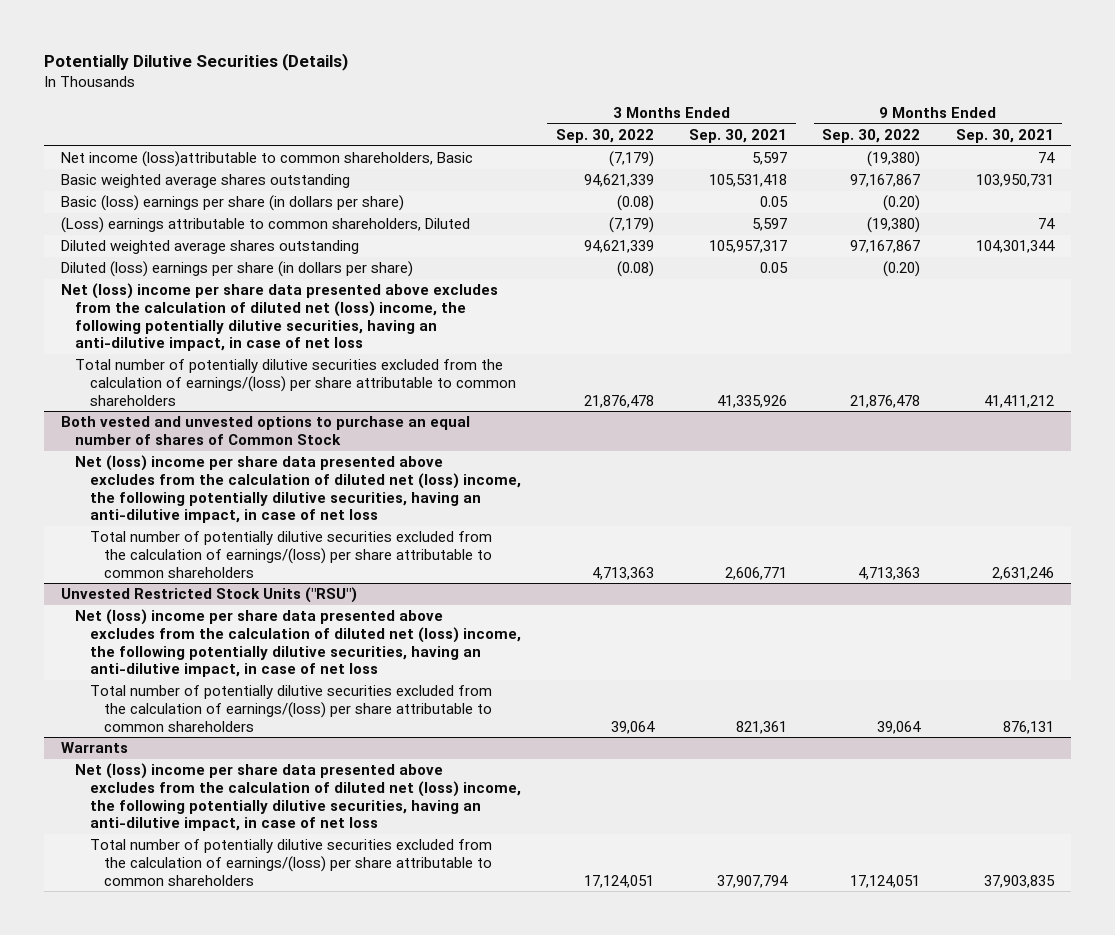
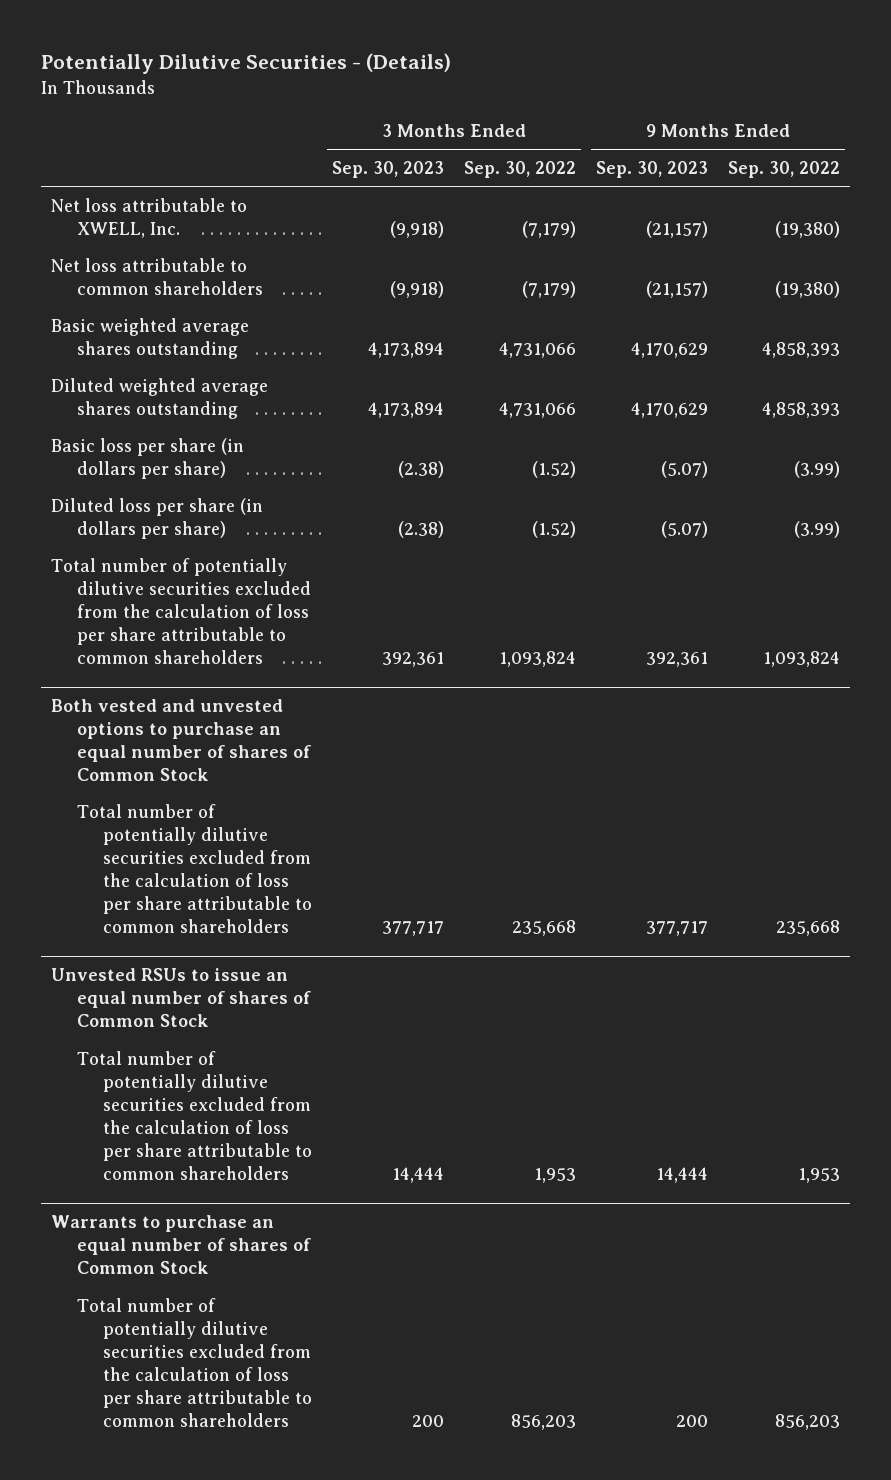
- Potentially Dilutive Securities (Details)
+ Potentially Dilutive Securities - (Details)
- | 3 Months Ended Sep. 30, 2022 | 3 Months Ended Sep. 30, 2021 | 9 Months Ended Sep. 30, 2022 | 9 Months Ended Sep. 30, 2021
+ | 3 Months Ended Sep. 30, 2023 | 3 Months Ended Sep. 30, 2022 | 9 Months Ended Sep. 30, 2023 | 9 Months Ended Sep. 30, 2022
- Net income (loss)attributable to common shareholders, Basic | (7,179) | 5,597 | (19,380) | 74
- Basic weighted average shares outstanding | 94,621,339 | 105,531,418 | 97,167,867 | 103,950,731
- Basic (loss) earnings per share (in dollars per share) | (0.08) | 0.05 | (0.20) |
- (Loss) earnings attributable to common shareholders, Diluted | (7,179) | 5,597 | (19,380) | 74
- Diluted weighted average shares outstanding | 94,621,339 | 105,957,317 | 97,167,867 | 104,301,344
- Diluted (loss) earnings per share (in dollars per share) | (0.08) | 0.05 | (0.20) |
- Net (loss) income per share data presented above excludes from the calculation of diluted net (loss) income, the following potentially dilutive securities, having an anti-dilutive impact, in case of net loss
- Total number of potentially dilutive securities excluded from the calculation of earnings/(loss) per share attributable to common shareholders | 21,876,478 | 41,335,926 | 21,876,478 | 41,411,212
+ Net loss attributable to XWELL, Inc. | (9,918) | (7,179) | (21,157) | (19,380)
+ Net loss attributable to common shareholders | (9,918) | (7,179) | (21,157) | (19,380)
+ Basic weighted average shares outstanding | 4,173,894 | 4,731,066 | 4,170,629 | 4,858,393
+ Diluted weighted average shares outstanding | 4,173,894 | 4,731,066 | 4,170,629 | 4,858,393
+ Basic loss per share (in dollars per share) | (2.38) | (1.52) | (5.07) | (3.99)
+ Diluted loss per share (in dollars per share) | (2.38) | (1.52) | (5.07) | (3.99)
+ Total number of potentially dilutive securities excluded from the calculation of loss per share attributable to common shareholders | 392,361 | 1,093,824 | 392,361 | 1,093,824
@ Both vested and unvested options to purchase an equal number of shares of Common Stock
- Net (loss) income per share data presented above excludes from the calculation of diluted net (loss) income, the following potentially dilutive securities, having an anti-dilutive impact, in case of net loss
- Total number of potentially dilutive securities excluded from the calculation of earnings/(loss) per share attributable to common shareholders | 4,713,363 | 2,606,771 | 4,713,363 | 2,631,246
- Unvested Restricted Stock Units ("RSU")
- Net (loss) income per share data presented above excludes from the calculation of diluted net (loss) income, the following potentially dilutive securities, having an anti-dilutive impact, in case of net loss
- Total number of potentially dilutive securities excluded from the calculation of earnings/(loss) per share attributable to common shareholders | 39,064 | 821,361 | 39,064 | 876,131
- Warrants
- Net (loss) income per share data presented above excludes from the calculation of diluted net (loss) income, the following potentially dilutive securities, having an anti-dilutive impact, in case of net loss
- Total number of potentially dilutive securities excluded from the calculation of earnings/(loss) per share attributable to common shareholders | 17,124,051 | 37,907,794 | 17,124,051 | 37,903,835
@ Both vested and unvested options to purchase an equal number of shares of Common Stock
+ Total number of potentially dilutive securities excluded from the calculation of loss per share attributable to common shareholders | 377,717 | 235,668 | 377,717 | 235,668
+ Unvested RSUs to issue an equal number of shares of Common Stock
+ Total number of potentially dilutive securities excluded from the calculation of loss per share attributable to common shareholders | 14,444 | 1,953 | 14,444 | 1,953
+ Warrants to purchase an equal number of shares of Common Stock
+ Total number of potentially dilutive securities excluded from the calculation of loss per share attributable to common shareholders | 200 | 856,203 | 200 | 856,203

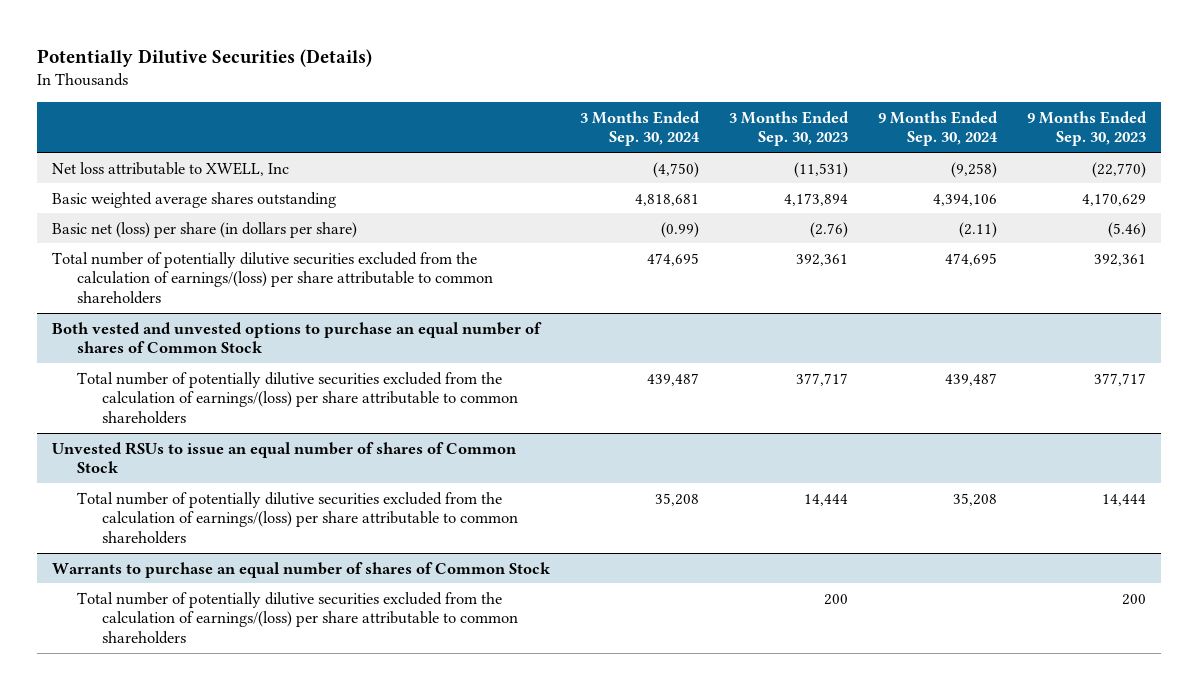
- Potentially Dilutive Securities - (Details)
+ Potentially Dilutive Securities (Details)
- | 3 Months Ended Sep. 30, 2023 | 3 Months Ended Sep. 30, 2022 | 9 Months Ended Sep. 30, 2023 | 9 Months Ended Sep. 30, 2022
+ | 3 Months Ended Sep. 30, 2024 | 3 Months Ended Sep. 30, 2023 | 9 Months Ended Sep. 30, 2024 | 9 Months Ended Sep. 30, 2023
- Net loss attributable to XWELL, Inc. | (9,918) | (7,179) | (21,157) | (19,380)
- Net loss attributable to common shareholders | (9,918) | (7,179) | (21,157) | (19,380)
+ Net loss attributable to XWELL, Inc | (4,750) | (11,531) | (9,258) | (22,770)
- Diluted weighted average shares outstanding | 4,173,894 | 4,731,066 | 4,170,629 | 4,858,393
- Basic loss per share (in dollars per share) | (2.38) | (1.52) | (5.07) | (3.99)
- Diluted loss per share (in dollars per share) | (2.38) | (1.52) | (5.07) | (3.99)
- Total number of potentially dilutive securities excluded from the calculation of loss per share attributable to common shareholders | 392,361 | 1,093,824 | 392,361 | 1,093,824
+ Basic net (loss) per share (in dollars per share) | (0.99) | (2.76) | (2.11) | (5.46)
+ Total number of potentially dilutive securities excluded from the calculation of earnings/(loss) per share attributable to common shareholders | 474,695 | 392,361 | 474,695 | 392,361
@ Both vested and unvested options to purchase an equal number of shares of Common Stock
- Total number of potentially dilutive securities excluded from the calculation of loss per share attributable to common shareholders | 377,717 | 235,668 | 377,717 | 235,668
+ Total number of potentially dilutive securities excluded from the calculation of earnings/(loss) per share attributable to common shareholders | 439,487 | 377,717 | 439,487 | 377,717
@ Unvested RSUs to issue an equal number of shares of Common Stock
- Total number of potentially dilutive securities excluded from the calculation of loss per share attributable to common shareholders | 14,444 | 1,953 | 14,444 | 1,953
+ Total number of potentially dilutive securities excluded from the calculation of earnings/(loss) per share attributable to common shareholders | 35,208 | 14,444 | 35,208 | 14,444
@ Warrants to purchase an equal number of shares of Common Stock
- Total number of potentially dilutive securities excluded from the calculation of loss per share attributable to common shareholders | 200 | 856,203 | 200 | 856,203
+ Total number of potentially dilutive securities excluded from the calculation of earnings/(loss) per share attributable to common shareholders | | 200 | | 200

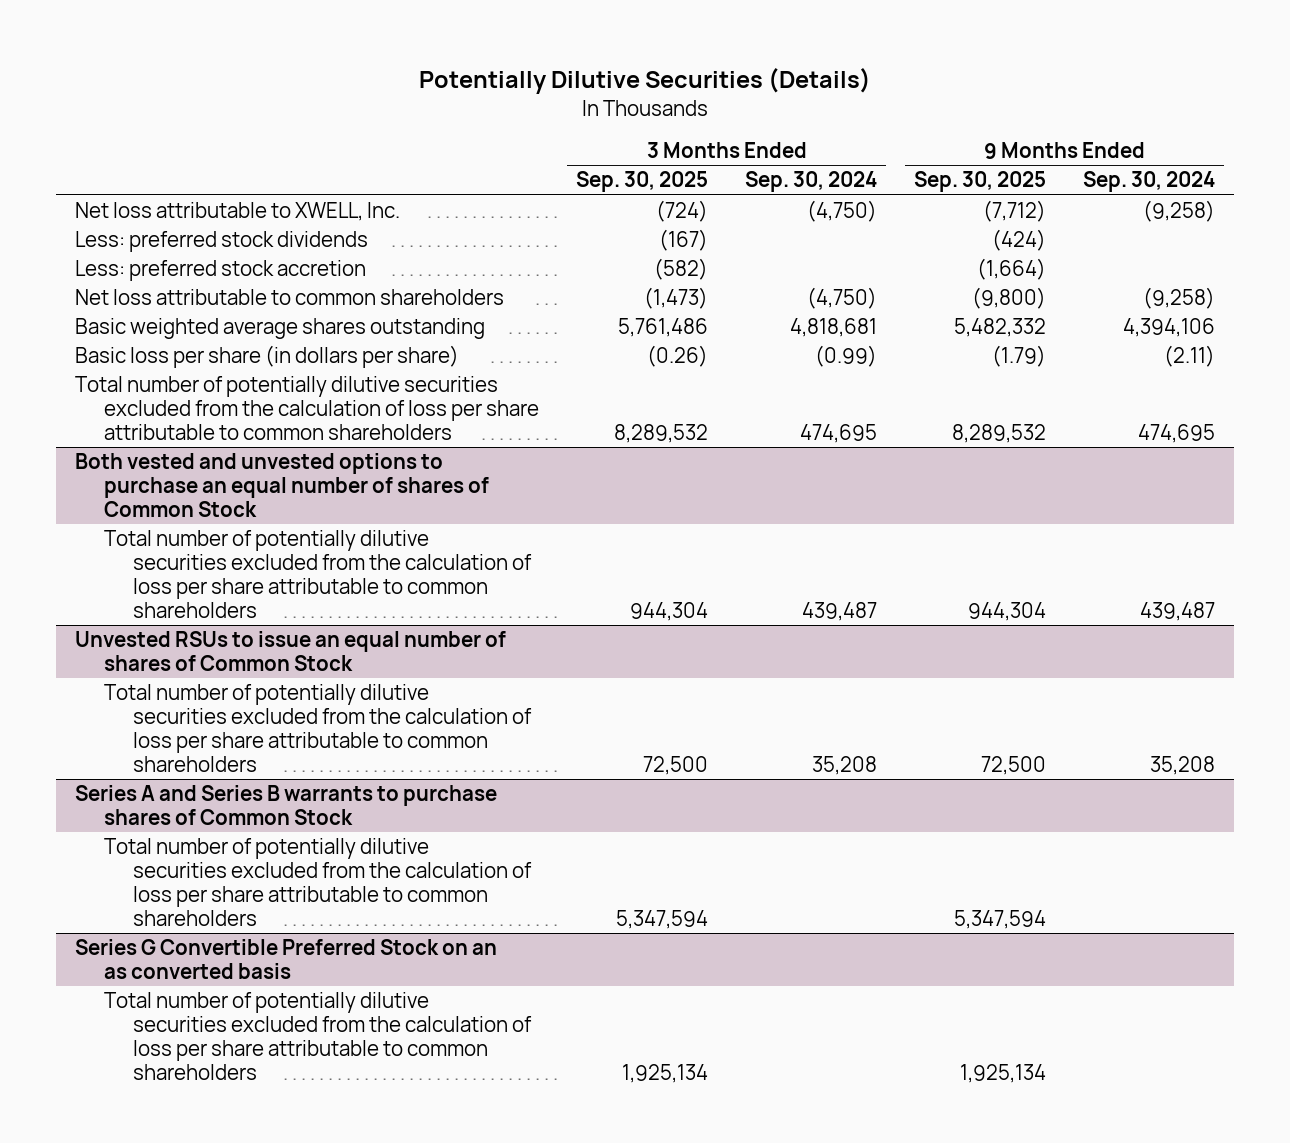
- | 3 Months Ended Sep. 30, 2024 | 3 Months Ended Sep. 30, 2023 | 9 Months Ended Sep. 30, 2024 | 9 Months Ended Sep. 30, 2023
+ | 3 Months Ended Sep. 30, 2025 | 3 Months Ended Sep. 30, 2024 | 9 Months Ended Sep. 30, 2025 | 9 Months Ended Sep. 30, 2024
- Net loss attributable to XWELL, Inc | (4,750) | (11,531) | (9,258) | (22,770)
+ Net loss attributable to XWELL, Inc. | (724) | (4,750) | (7,712) | (9,258)
+ Less: preferred stock dividends | (167) | | (424) |
+ Less: preferred stock accretion | (582) | | (1,664) |
+ Net loss attributable to common shareholders | (1,473) | (4,750) | (9,800) | (9,258)
- Basic net (loss) per share (in dollars per share) | (0.99) | (2.76) | (2.11) | (5.46)
- Total number of potentially dilutive securities excluded from the calculation of earnings/(loss) per share attributable to common shareholders | 474,695 | 392,361 | 474,695 | 392,361
+ Basic loss per share (in dollars per share) | (0.26) | (0.99) | (1.79) | (2.11)
+ Total number of potentially dilutive securities excluded from the calculation of loss per share attributable to common shareholders | 8,289,532 | 474,695 | 8,289,532 | 474,695
@ Both vested and unvested options to purchase an equal number of shares of Common Stock
- Total number of potentially dilutive securities excluded from the calculation of earnings/(loss) per share attributable to common shareholders | 439,487 | 377,717 | 439,487 | 377,717
+ Total number of potentially dilutive securities excluded from the calculation of loss per share attributable to common shareholders | 944,304 | 439,487 | 944,304 | 439,487
@ Unvested RSUs to issue an equal number of shares of Common Stock
- Total number of potentially dilutive securities excluded from the calculation of earnings/(loss) per share attributable to common shareholders | 35,208 | 14,444 | 35,208 | 14,444
- Warrants to purchase an equal number of shares of Common Stock
- Total number of potentially dilutive securities excluded from the calculation of earnings/(loss) per share attributable to common shareholders | | 200 | | 200
@ Unvested RSUs to issue an equal number of shares of Common Stock
+ Total number of potentially dilutive securities excluded from the calculation of loss per share attributable to common shareholders | 72,500 | 35,208 | 72,500 | 35,208
+ Series A and Series B warrants to purchase shares of Common Stock
+ Total number of potentially dilutive securities excluded from the calculation of loss per share attributable to common shareholders | 5,347,594 | | 5,347,594 |
+ Series G Convertible Preferred Stock on an as converted basis
+ Total number of potentially dilutive securities excluded from the calculation of loss per share attributable to common shareholders | 1,925,134 | | 1,925,134 |

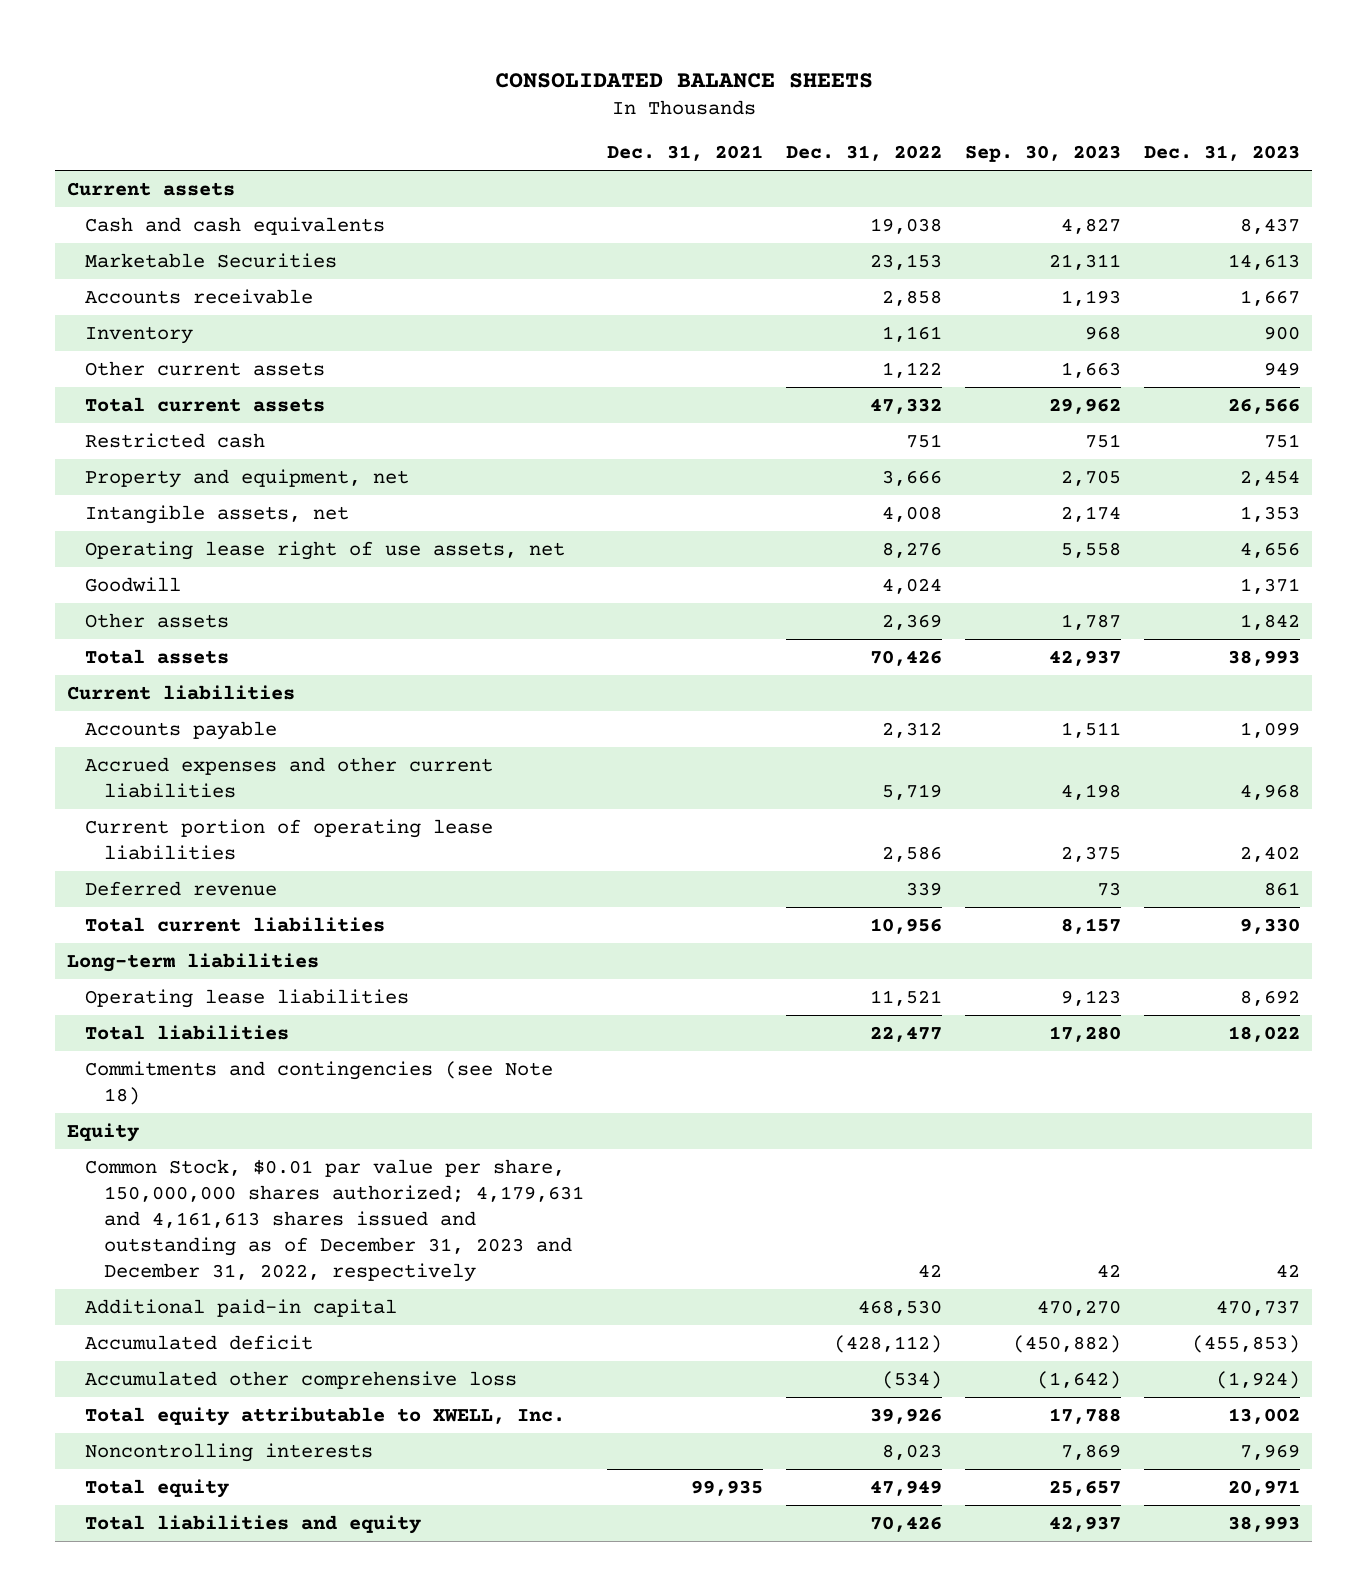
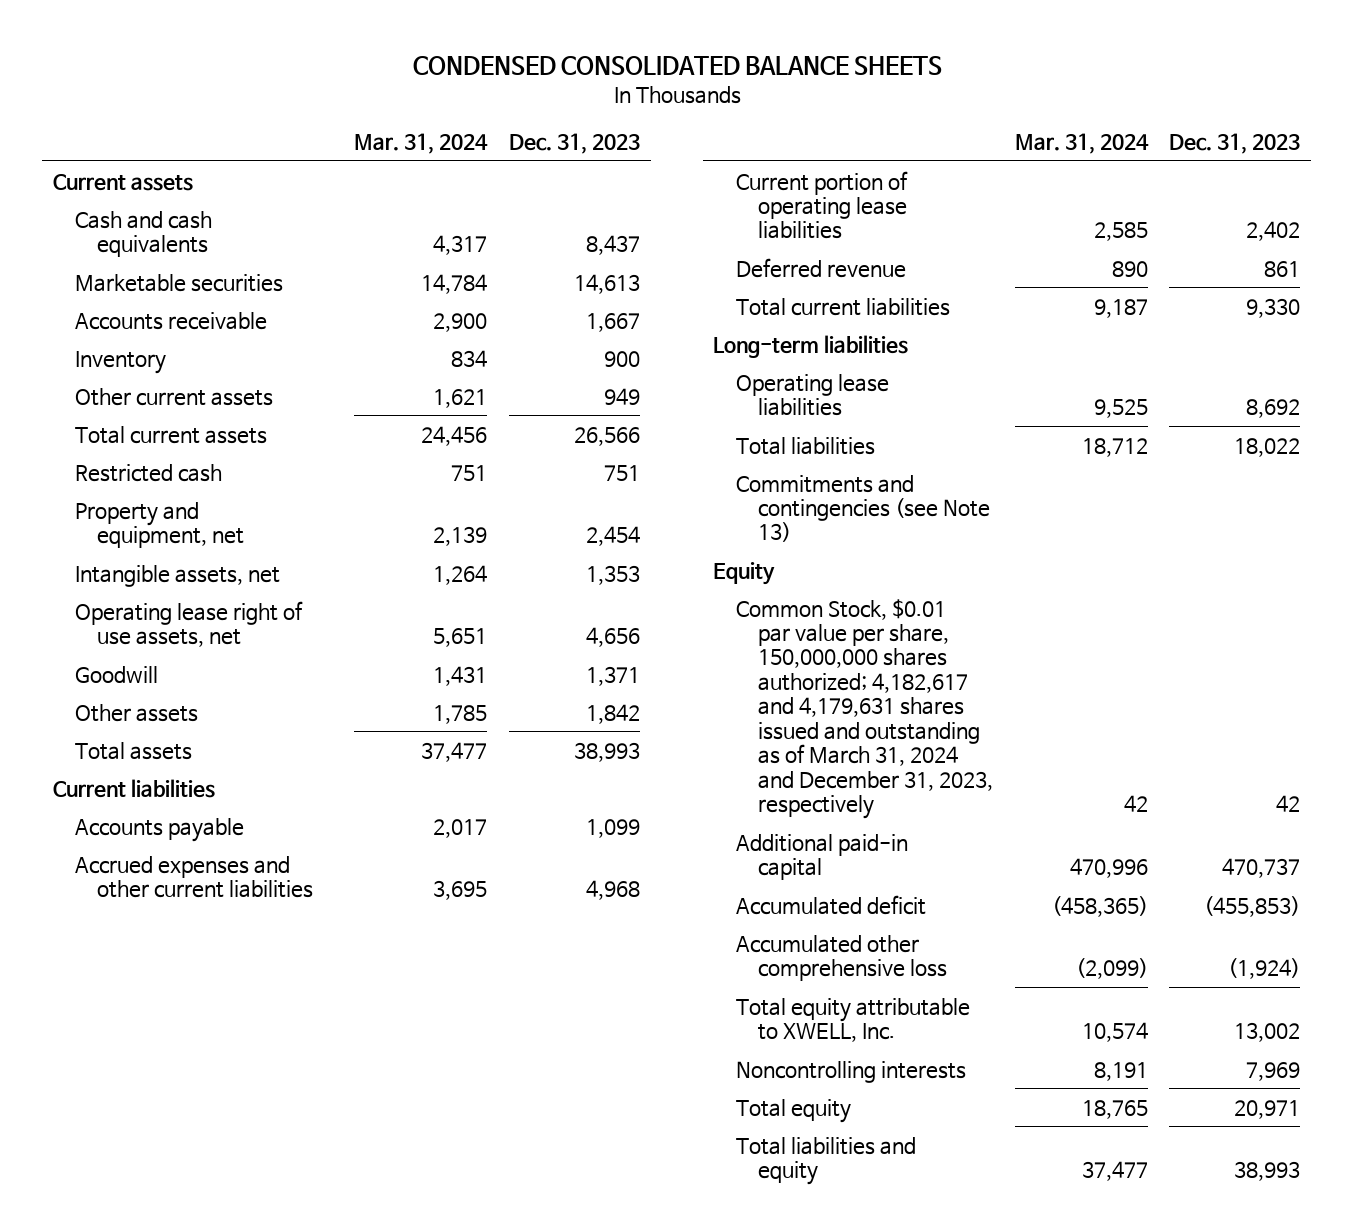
- CONSOLIDATED BALANCE SHEETS
+ CONDENSED CONSOLIDATED BALANCE SHEETS
- | Dec. 31, 2021 | Dec. 31, 2022 | Sep. 30, 2023 | Dec. 31, 2023
+ | Mar. 31, 2024 | Dec. 31, 2023
- Marketable Securities | | 23,153 | 21,311 | 14,613
+ Marketable securities | 14,784 | 14,613
- Commitments and contingencies (see Note 18)
+ Commitments and contingencies (see Note 13)
- Common Stock, $0.01 par value per share, 150,000,000 shares authorized; 4,179,631 and 4,161,613 shares issued and outstanding as of December 31, 2023 and December 31, 2022, respectively | | 42 | 42 | 42
+ Common Stock, $0.01 par value per share, 150,000,000 shares authorized; 4,182,617 and 4,179,631 shares issued and outstanding as of March 31, 2024 and December 31, 2023, respectively | 42 | 42

